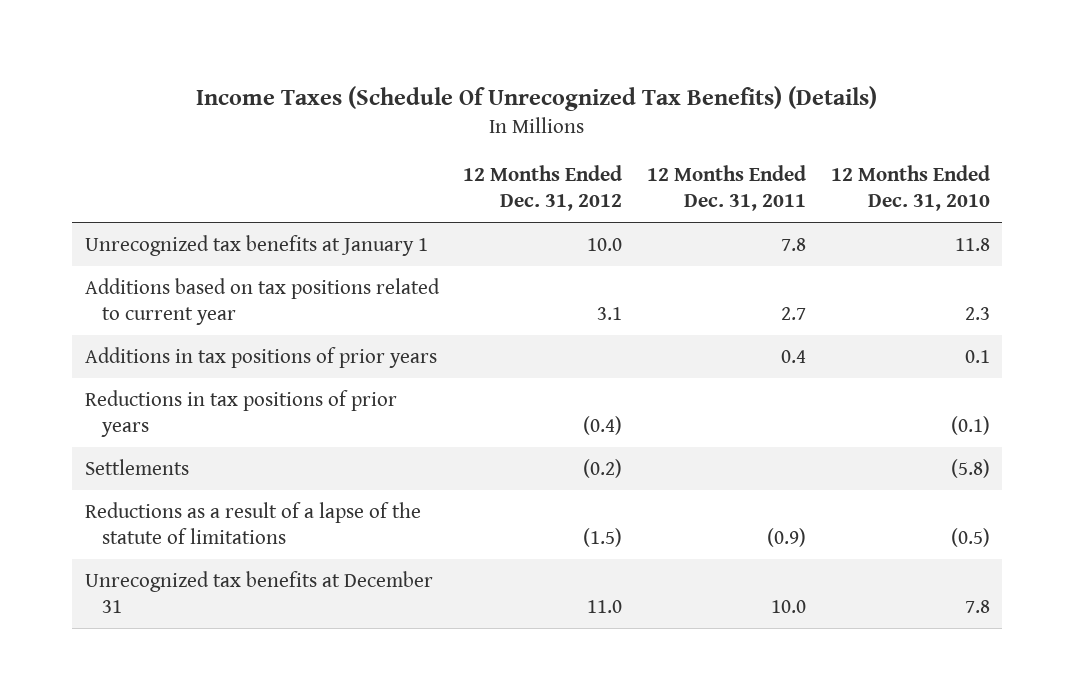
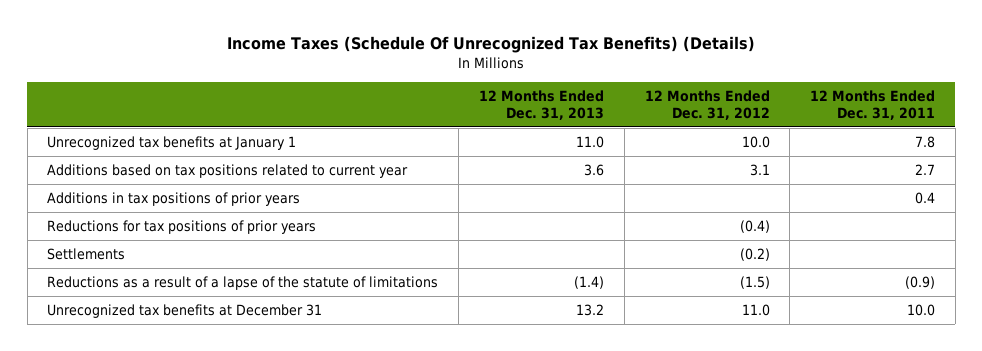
- | 12 Months Ended Dec. 31, 2012 | 12 Months Ended Dec. 31, 2011 | 12 Months Ended Dec. 31, 2010
+ | 12 Months Ended Dec. 31, 2013 | 12 Months Ended Dec. 31, 2012 | 12 Months Ended Dec. 31, 2011
- Reductions in tax positions of prior years | (0.4) | | (0.1)
+ Reductions for tax positions of prior years | | (0.4) |

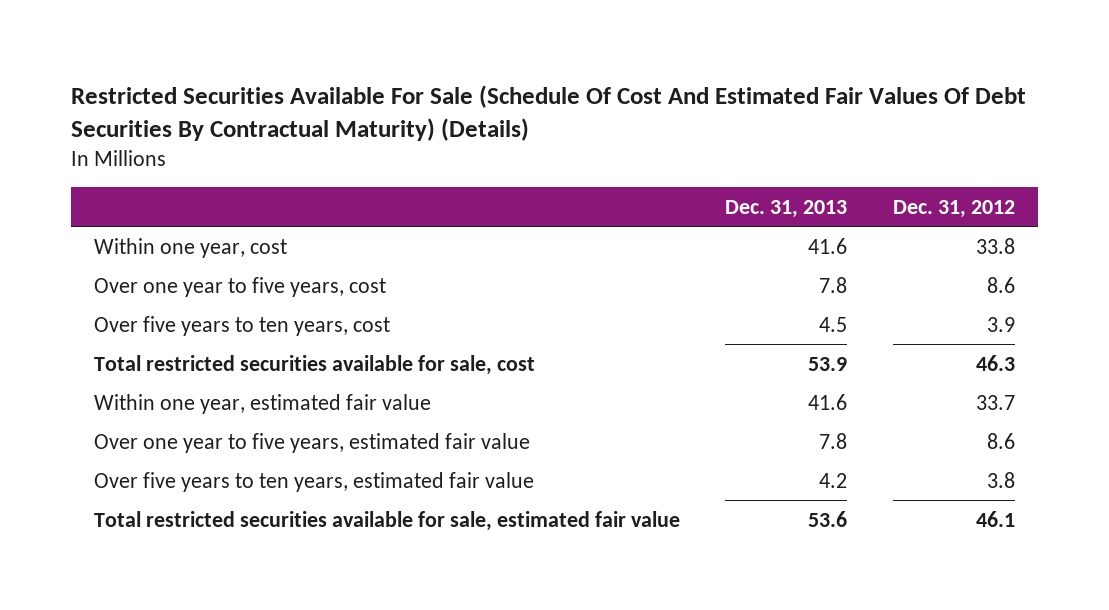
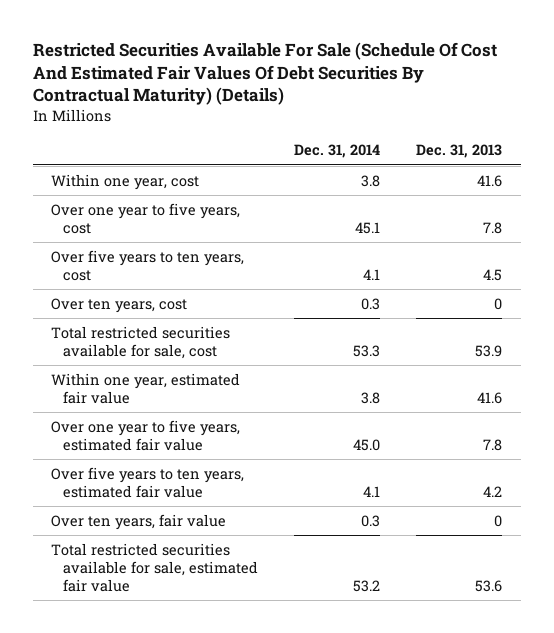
- | Dec. 31, 2013 | Dec. 31, 2012
+ | Dec. 31, 2014 | Dec. 31, 2013
+ Over ten years, cost | 0.3 | 0
+ Over ten years, fair value | 0.3 | 0

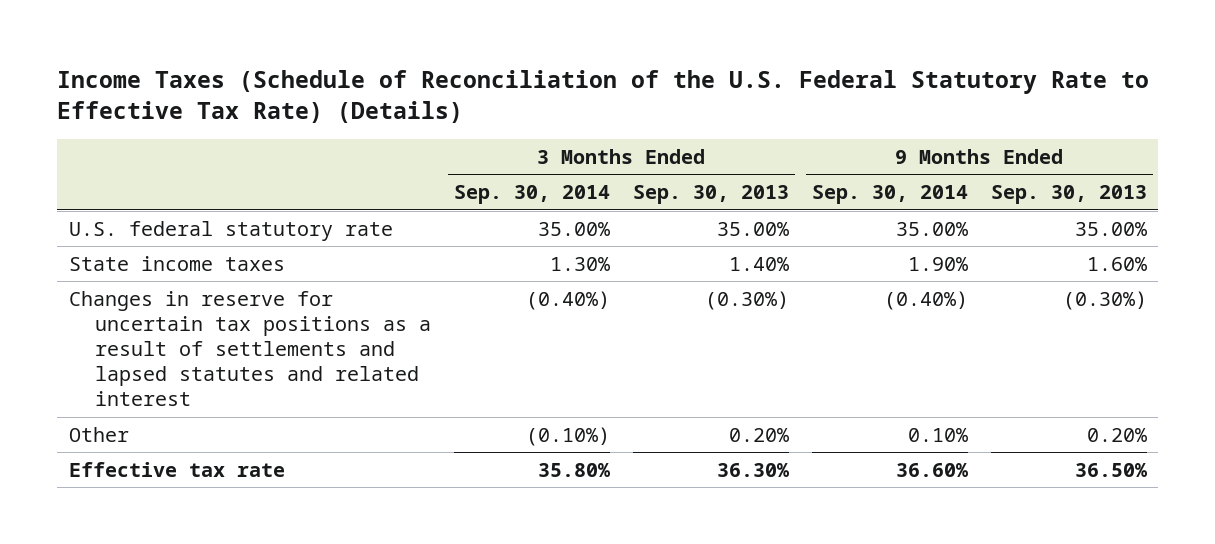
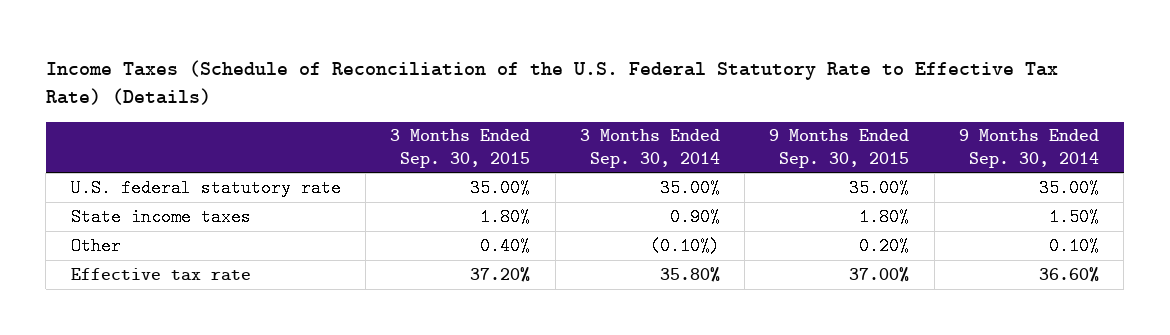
- | 3 Months Ended Sep. 30, 2014 | 3 Months Ended Sep. 30, 2013 | 9 Months Ended Sep. 30, 2014 | 9 Months Ended Sep. 30, 2013
+ | 3 Months Ended Sep. 30, 2015 | 3 Months Ended Sep. 30, 2014 | 9 Months Ended Sep. 30, 2015 | 9 Months Ended Sep. 30, 2014
- State income taxes | 1.30% | 1.40% | 1.90% | 1.60%
- Changes in reserve for uncertain tax positions as a result of settlements and lapsed statutes and related interest | (0.40%) | (0.30%) | (0.40%) | (0.30%)
+ State income taxes | 1.80% | 0.90% | 1.80% | 1.50%

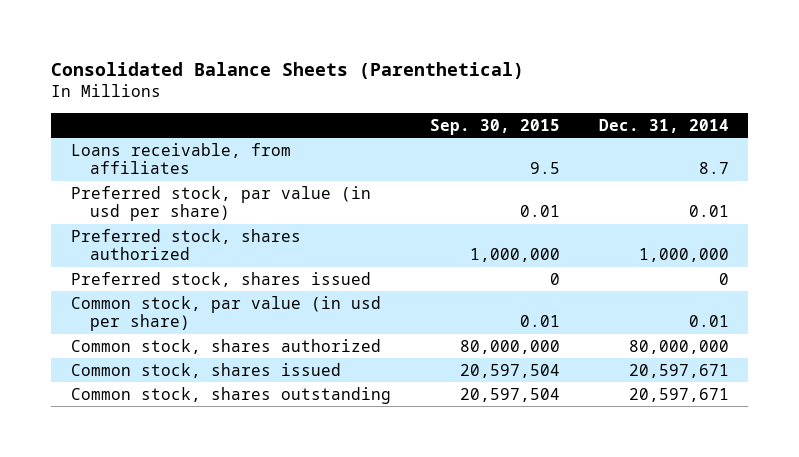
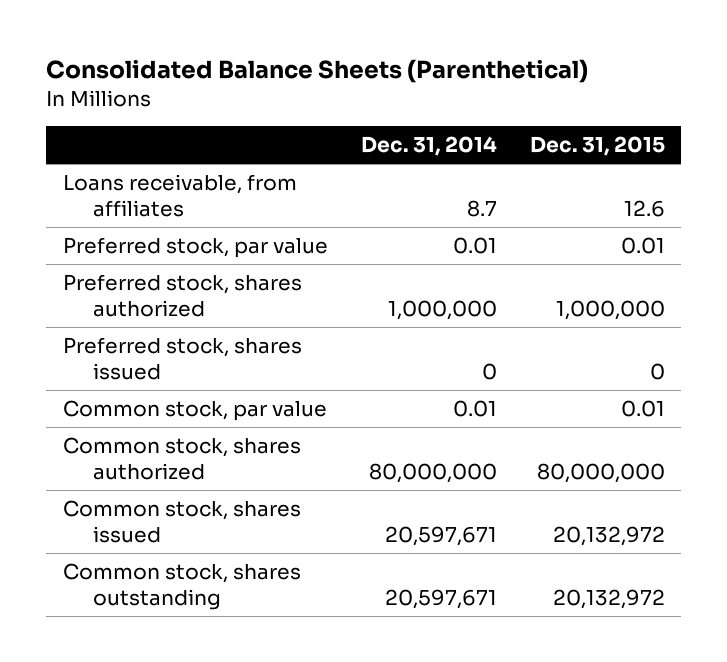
- | Sep. 30, 2015 | Dec. 31, 2014
+ | Dec. 31, 2014 | Dec. 31, 2015
- Preferred stock, par value (in usd per share) | 0.01 | 0.01
+ Preferred stock, par value | 0.01 | 0.01
- Common stock, par value (in usd per share) | 0.01 | 0.01
+ Common stock, par value | 0.01 | 0.01

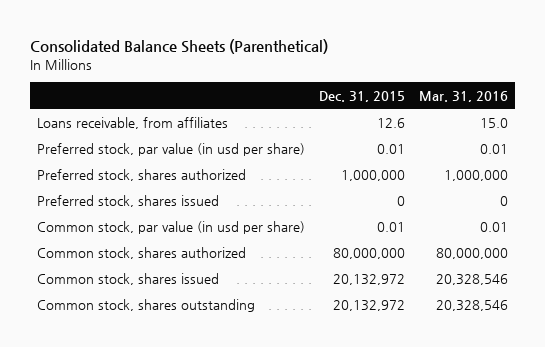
- | Dec. 31, 2014 | Dec. 31, 2015
+ | Dec. 31, 2015 | Mar. 31, 2016
- Preferred stock, par value | 0.01 | 0.01
+ Preferred stock, par value (in usd per share) | 0.01 | 0.01
- Common stock, par value | 0.01 | 0.01
+ Common stock, par value (in usd per share) | 0.01 | 0.01

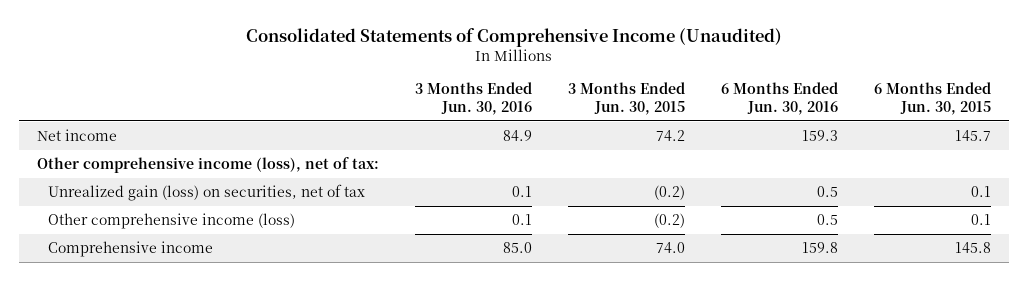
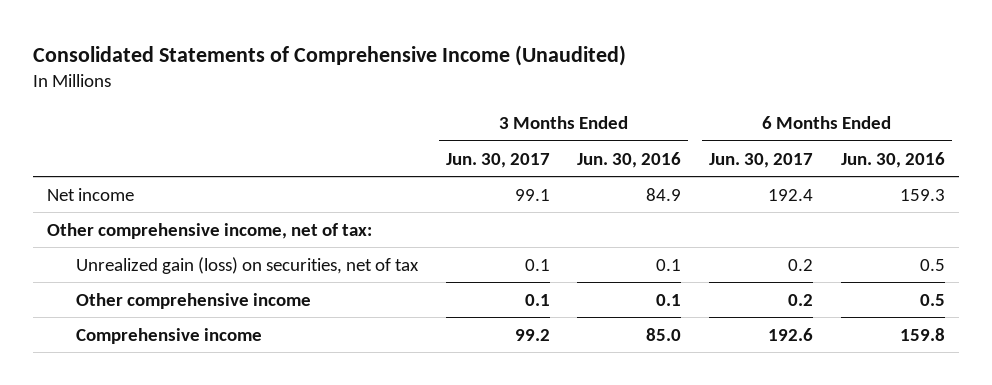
- | 3 Months Ended Jun. 30, 2016 | 3 Months Ended Jun. 30, 2015 | 6 Months Ended Jun. 30, 2016 | 6 Months Ended Jun. 30, 2015
+ | 3 Months Ended Jun. 30, 2017 | 3 Months Ended Jun. 30, 2016 | 6 Months Ended Jun. 30, 2017 | 6 Months Ended Jun. 30, 2016
- Other comprehensive income (loss), net of tax:
+ Other comprehensive income, net of tax:
- Other comprehensive income (loss) | 0.1 | (0.2) | 0.5 | 0.1
+ Other comprehensive income | 0.1 | 0.1 | 0.2 | 0.5

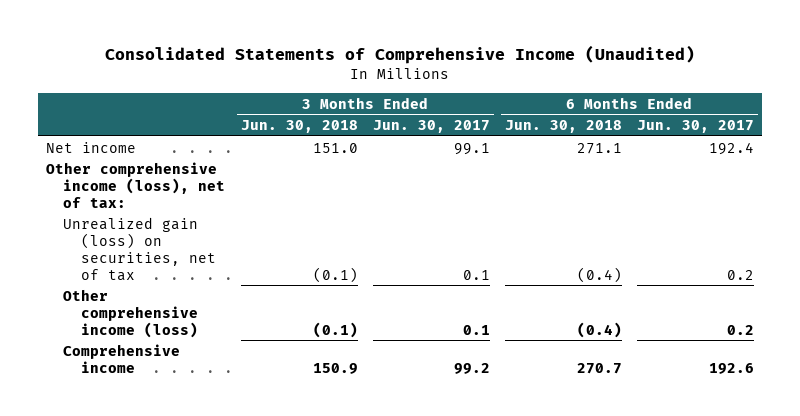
- | 3 Months Ended Jun. 30, 2017 | 3 Months Ended Jun. 30, 2016 | 6 Months Ended Jun. 30, 2017 | 6 Months Ended Jun. 30, 2016
+ | 3 Months Ended Jun. 30, 2018 | 3 Months Ended Jun. 30, 2017 | 6 Months Ended Jun. 30, 2018 | 6 Months Ended Jun. 30, 2017
- Other comprehensive income, net of tax:
+ Other comprehensive income (loss), net of tax:
- Other comprehensive income | 0.1 | 0.1 | 0.2 | 0.5
+ Other comprehensive income (loss) | (0.1) | 0.1 | (0.4) | 0.2

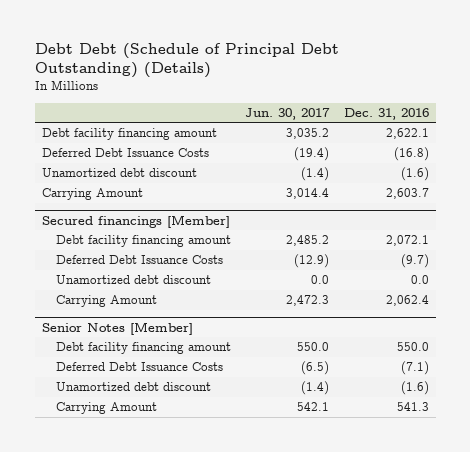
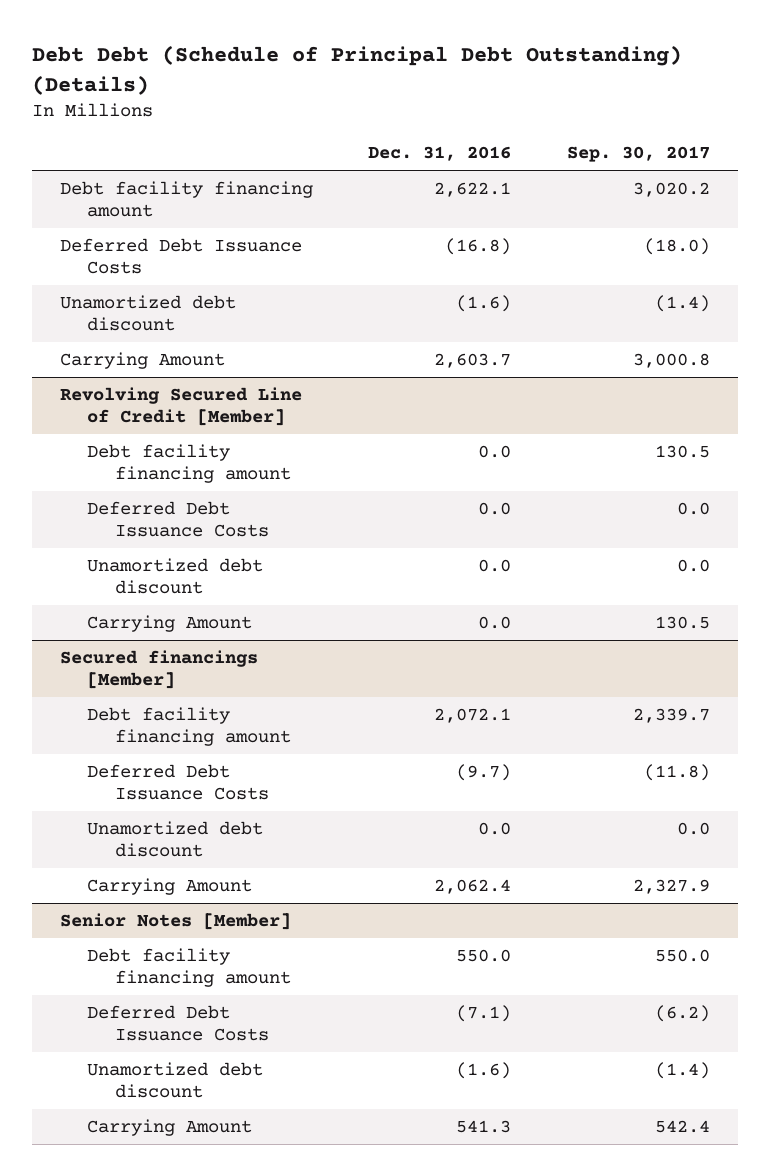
- | Jun. 30, 2017 | Dec. 31, 2016
+ | Dec. 31, 2016 | Sep. 30, 2017
+ Revolving Secured Line of Credit [Member]
+ Debt facility financing amount | 0.0 | 130.5
+ Deferred Debt Issuance Costs | 0.0 | 0.0
+ Unamortized debt discount | 0.0 | 0.0
+ Carrying Amount | 0.0 | 130.5

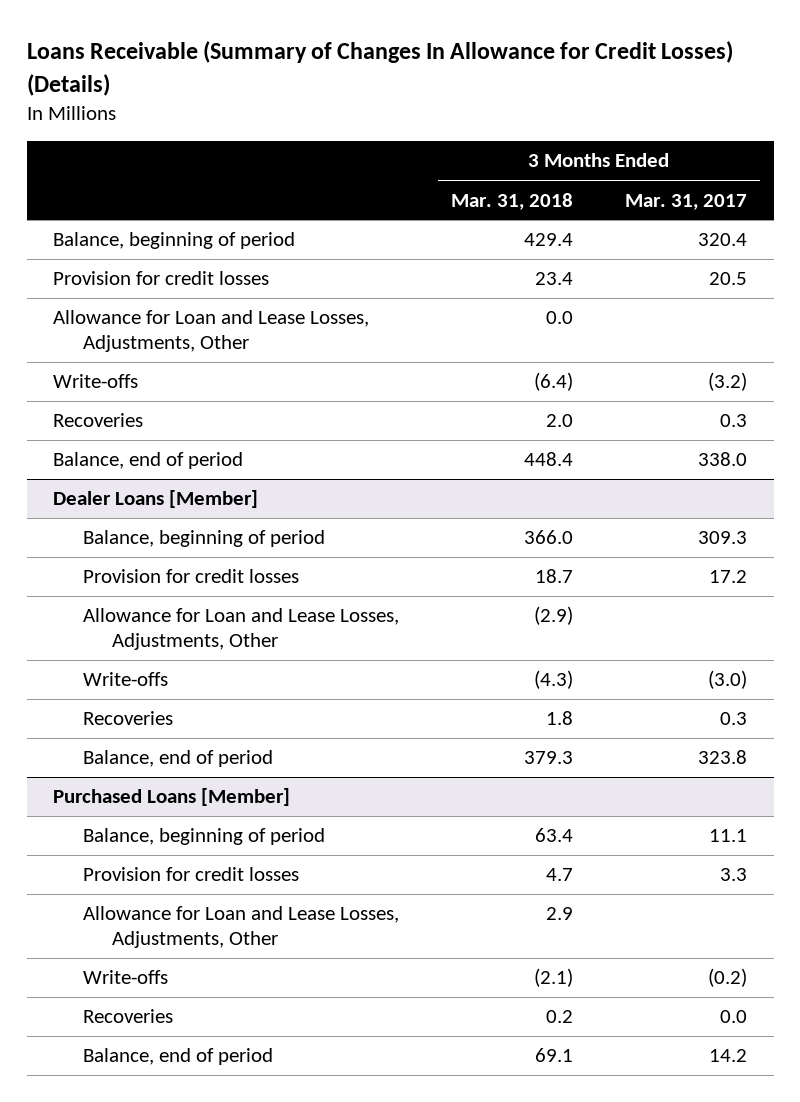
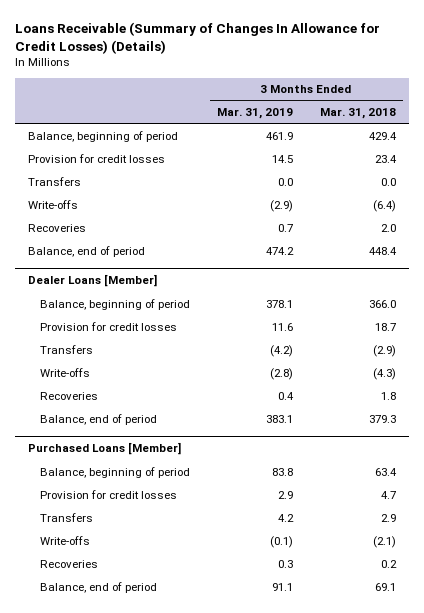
- | 3 Months Ended Mar. 31, 2018 | 3 Months Ended Mar. 31, 2017
+ | 3 Months Ended Mar. 31, 2019 | 3 Months Ended Mar. 31, 2018
- Allowance for Loan and Lease Losses, Adjustments, Other | 0.0 |
+ Transfers | 0.0 | 0.0
@ Dealer Loans [Member]
- Allowance for Loan and Lease Losses, Adjustments, Other | (2.9) |
+ Transfers | (4.2) | (2.9)
@ Purchased Loans [Member]
- Allowance for Loan and Lease Losses, Adjustments, Other | 2.9 |
+ Transfers | 4.2 | 2.9

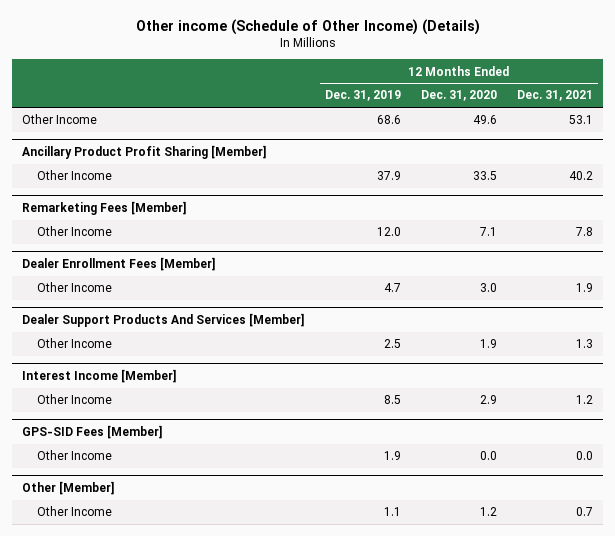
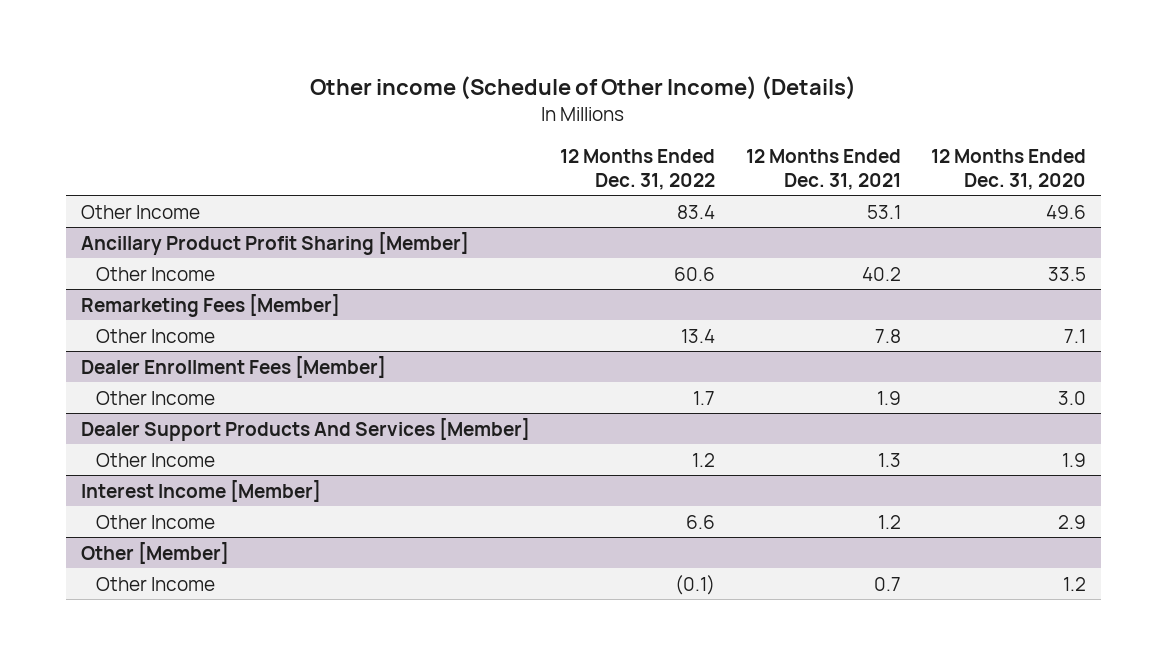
- | 12 Months Ended Dec. 31, 2019 | 12 Months Ended Dec. 31, 2020 | 12 Months Ended Dec. 31, 2021
+ | 12 Months Ended Dec. 31, 2022 | 12 Months Ended Dec. 31, 2021 | 12 Months Ended Dec. 31, 2020
- GPS-SID Fees [Member]
- Other Income | 1.9 | 0.0 | 0.0

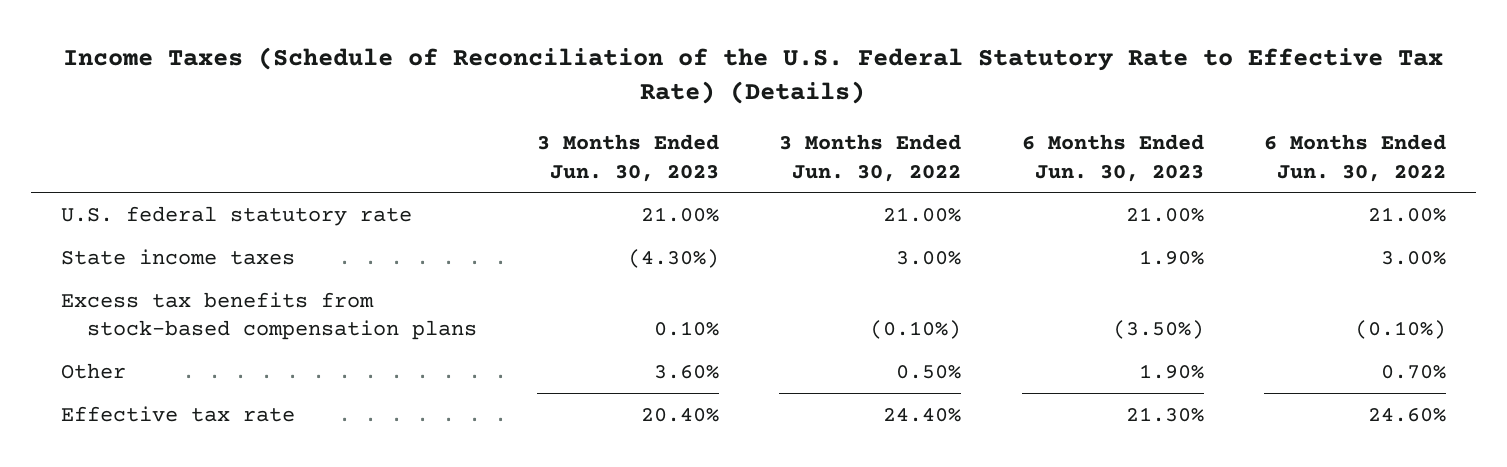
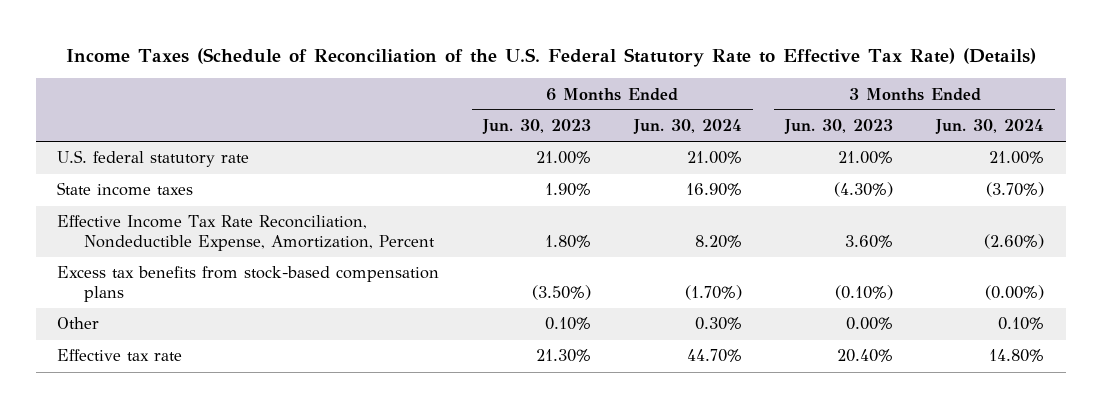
- | 3 Months Ended Jun. 30, 2023 | 3 Months Ended Jun. 30, 2022 | 6 Months Ended Jun. 30, 2023 | 6 Months Ended Jun. 30, 2022
+ | 6 Months Ended Jun. 30, 2023 | 6 Months Ended Jun. 30, 2024 | 3 Months Ended Jun. 30, 2023 | 3 Months Ended Jun. 30, 2024
- Excess tax benefits from stock-based compensation plans | 0.10% | (0.10%) | (3.50%) | (0.10%)
- Other | 3.60% | 0.50% | 1.90% | 0.70%
+ Effective Income Tax Rate Reconciliation, Nondeductible Expense, Amortization, Percent | 1.80% | 8.20% | 3.60% | (2.60%)
+ Excess tax benefits from stock-based compensation plans | (3.50%) | (1.70%) | (0.10%) | (0.00%)
+ Other | 0.10% | 0.30% | 0.00% | 0.10%

